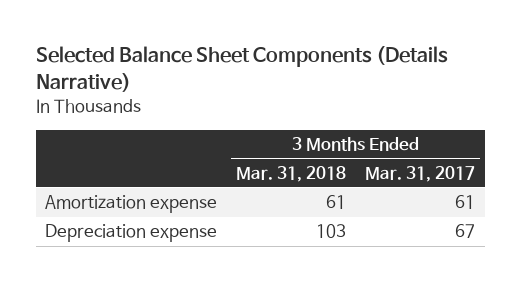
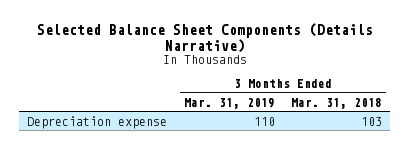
- | 3 Months Ended Mar. 31, 2018 | 3 Months Ended Mar. 31, 2017
+ | 3 Months Ended Mar. 31, 2019 | 3 Months Ended Mar. 31, 2018
- Amortization expense | 61 | 61

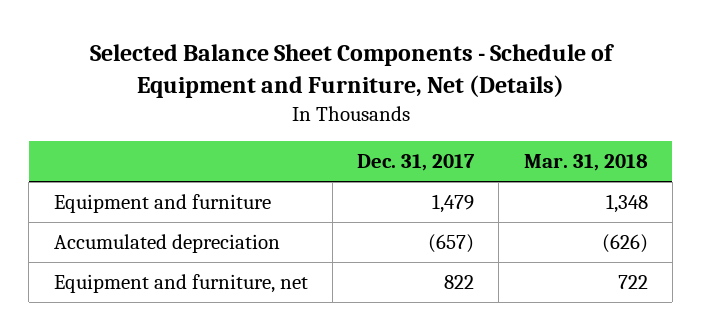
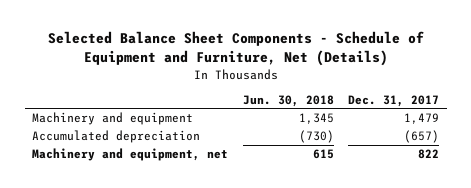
- | Dec. 31, 2017 | Mar. 31, 2018
+ | Jun. 30, 2018 | Dec. 31, 2017
- Equipment and furniture | 1,479 | 1,348
+ Machinery and equipment | 1,345 | 1,479
- Equipment and furniture, net | 822 | 722
+ Machinery and equipment, net | 615 | 822

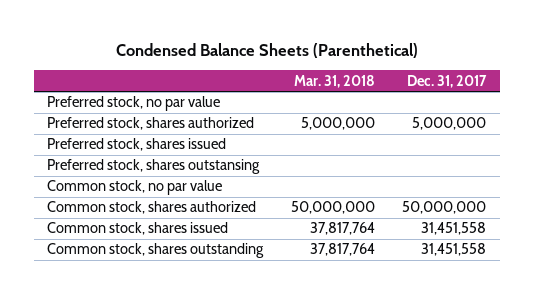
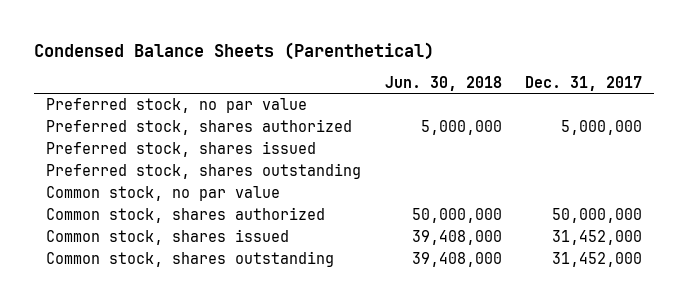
- | Mar. 31, 2018 | Dec. 31, 2017
+ | Jun. 30, 2018 | Dec. 31, 2017
- Preferred stock, shares outstansing
+ Preferred stock, shares outstanding
- Common stock, shares issued | 37,817,764 | 31,451,558
- Common stock, shares outstanding | 37,817,764 | 31,451,558
+ Common stock, shares issued | 39,408,000 | 31,452,000
+ Common stock, shares outstanding | 39,408,000 | 31,452,000

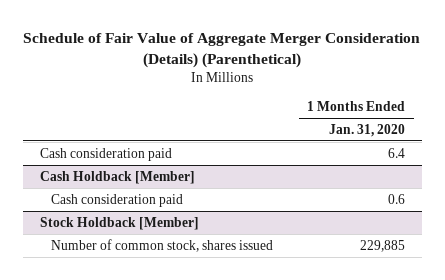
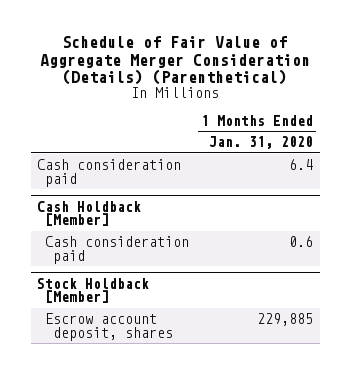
@ Stock Holdback [Member]
- Number of common stock, shares issued | 229,885
+ Escrow account deposit, shares | 229,885

